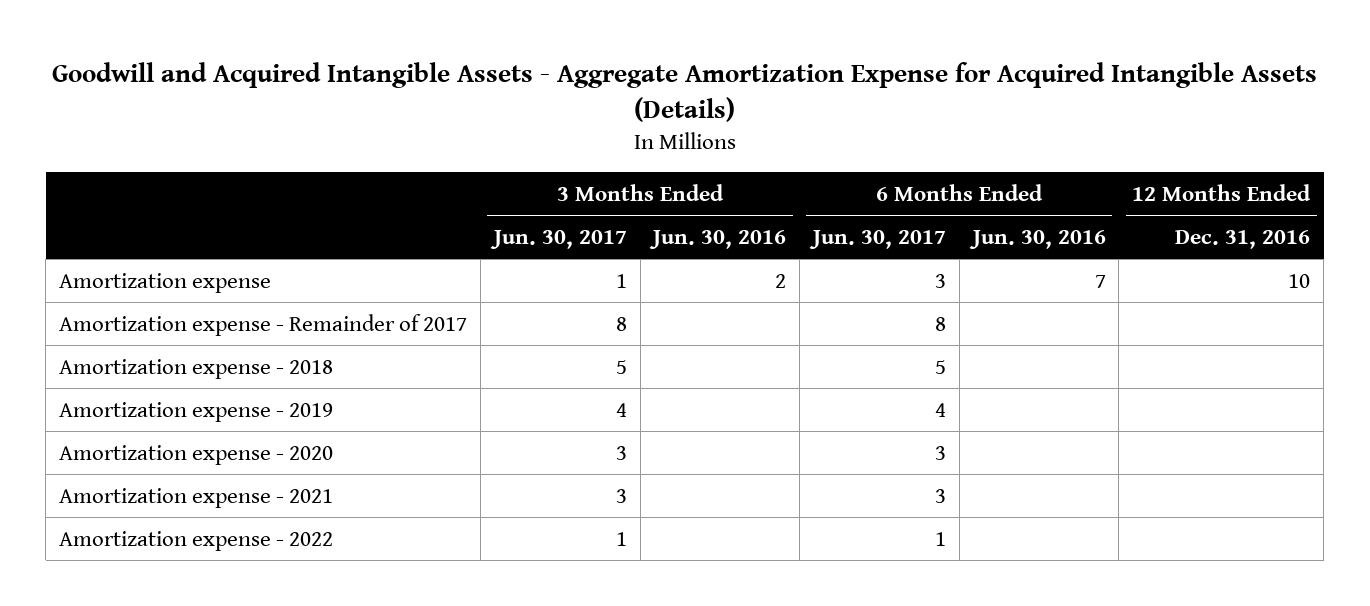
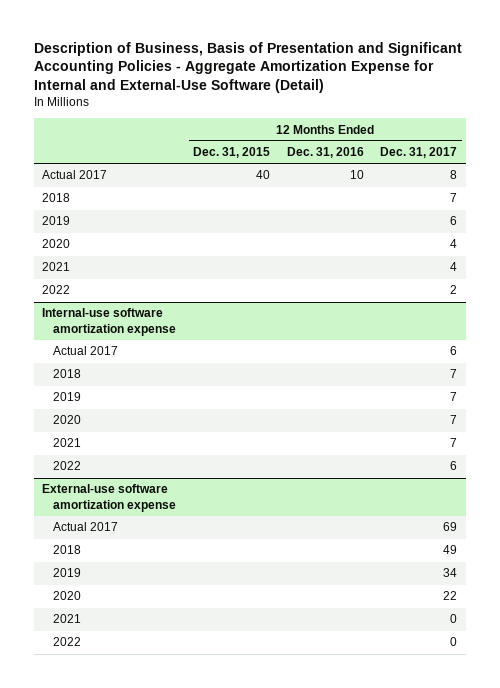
- Goodwill and Acquired Intangible Assets - Aggregate Amortization Expense for Acquired Intangible Assets (Details)
+ Description of Business, Basis of Presentation and Significant Accounting Policies - Aggregate Amortization Expense for Internal and External-Use Software (Detail)
- | 3 Months Ended Jun. 30, 2017 | 3 Months Ended Jun. 30, 2016 | 6 Months Ended Jun. 30, 2017 | 6 Months Ended Jun. 30, 2016 | 12 Months Ended Dec. 31, 2016
+ | 12 Months Ended Dec. 31, 2015 | 12 Months Ended Dec. 31, 2016 | 12 Months Ended Dec. 31, 2017
- Amortization expense | 1 | 2 | 3 | 7 | 10
- Amortization expense - Remainder of 2017 | 8 | | 8 | |
- Amortization expense - 2018 | 5 | | 5 | |
- Amortization expense - 2019 | 4 | | 4 | |
- Amortization expense - 2020 | 3 | | 3 | |
- Amortization expense - 2021 | 3 | | 3 | |
- Amortization expense - 2022 | 1 | | 1 | |
+ Actual 2017 | 40 | 10 | 8
+ 2018 | | | 7
+ 2019 | | | 6
+ 2020 | | | 4
+ 2021 | | | 4
+ 2022 | | | 2
+ Internal-use software amortization expense
+ Actual 2017 | | | 6
+ 2018 | | | 7
+ 2019 | | | 7
+ 2020 | | | 7
+ 2021 | | | 7
+ 2022 | | | 6
+ External-use software amortization expense
+ Actual 2017 | | | 69
+ 2018 | | | 49
+ 2019 | | | 34
+ 2020 | | | 22
+ 2021 | | | 0
+ 2022 | | | 0

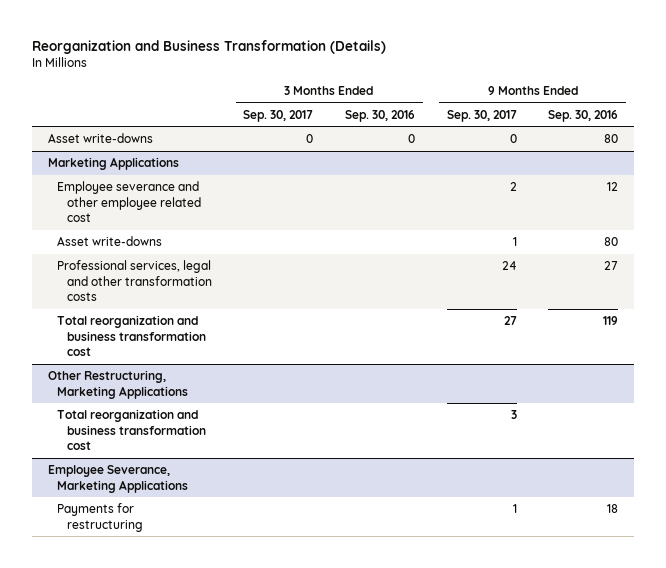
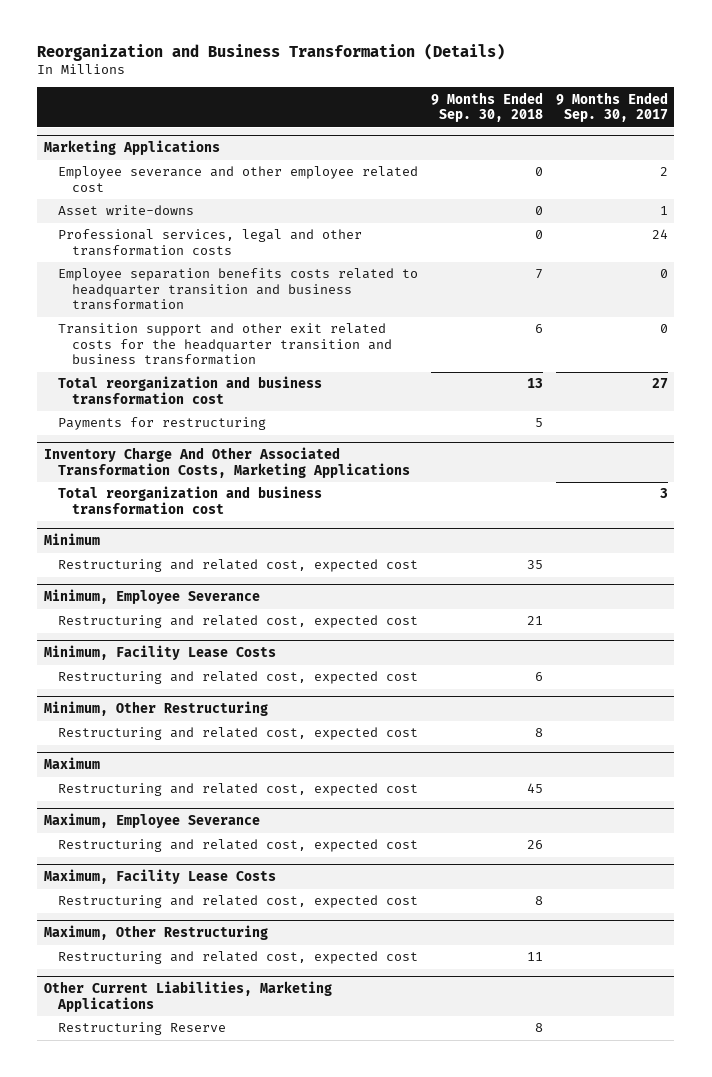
- | 3 Months Ended Sep. 30, 2017 | 3 Months Ended Sep. 30, 2016 | 9 Months Ended Sep. 30, 2017 | 9 Months Ended Sep. 30, 2016
+ | 9 Months Ended Sep. 30, 2018 | 9 Months Ended Sep. 30, 2017
- Asset write-downs | 0 | 0 | 0 | 80
@ Marketing Applications
+ Employee separation benefits costs related to headquarter transition and business transformation | 7 | 0
+ Transition support and other exit related costs for the headquarter transition and business transformation | 6 | 0
- Other Restructuring, Marketing Applications
- Total reorganization and business transformation cost | | | 3 |
- Employee Severance, Marketing Applications
- Payments for restructuring | | | 1 | 18
@ Marketing Applications
+ Payments for restructuring | 5 |
+ Inventory Charge And Other Associated Transformation Costs, Marketing Applications
+ Total reorganization and business transformation cost | | 3
+ Minimum
+ Restructuring and related cost, expected cost | 35 |
+ Minimum, Employee Severance
+ Restructuring and related cost, expected cost | 21 |
+ Minimum, Facility Lease Costs
+ Restructuring and related cost, expected cost | 6 |
+ Minimum, Other Restructuring
+ Restructuring and related cost, expected cost | 8 |
+ Maximum
+ Restructuring and related cost, expected cost | 45 |
+ Maximum, Employee Severance
+ Restructuring and related cost, expected cost | 26 |
+ Maximum, Facility Lease Costs
+ Restructuring and related cost, expected cost | 8 |
+ Maximum, Other Restructuring
+ Restructuring and related cost, expected cost | 11 |
+ Other Current Liabilities, Marketing Applications
+ Restructuring Reserve | 8 |

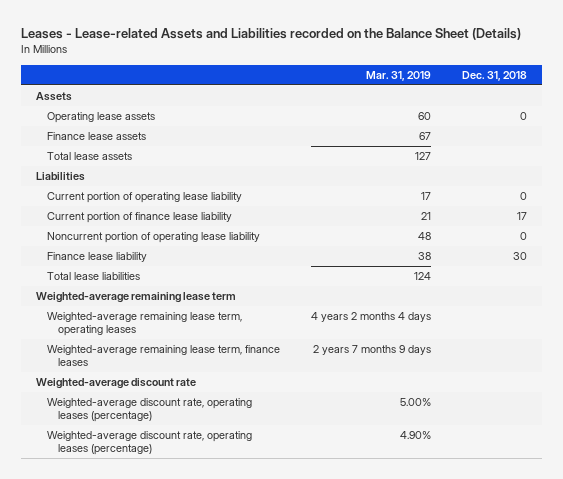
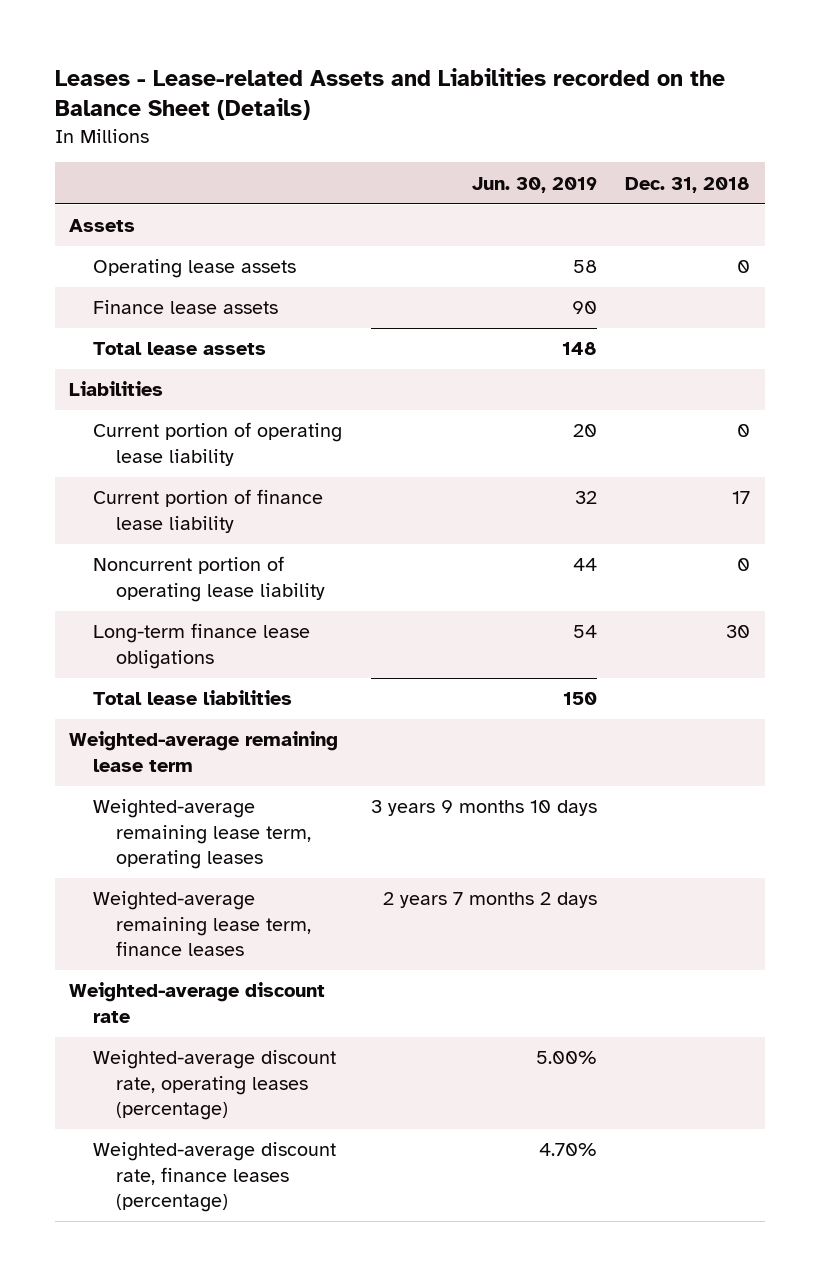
- | Mar. 31, 2019 | Dec. 31, 2018
+ | Jun. 30, 2019 | Dec. 31, 2018
- Finance lease liability | 38 | 30
+ Long-term finance lease obligations | 54 | 30
- Weighted-average discount rate, operating leases (percentage) | 4.90% |
+ Weighted-average discount rate, finance leases (percentage) | 4.70% |

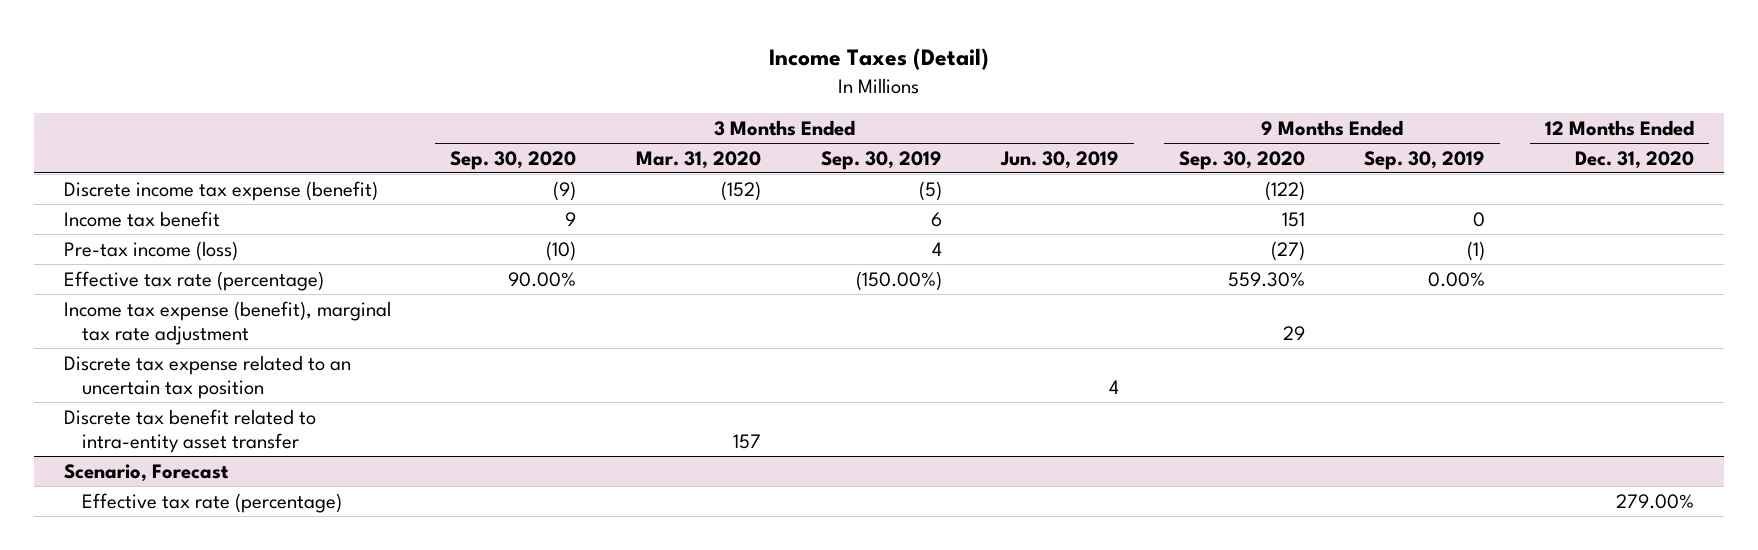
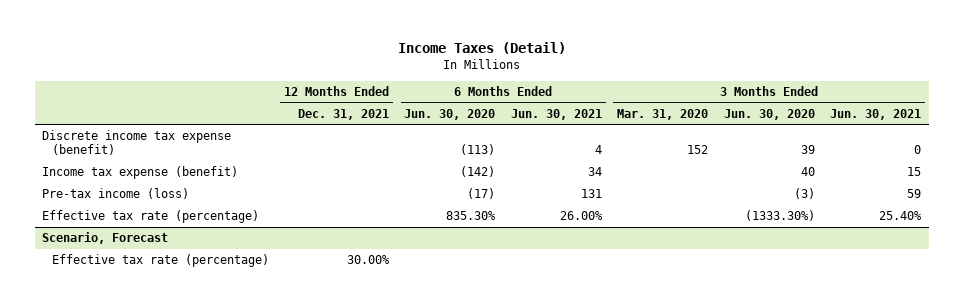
- | 3 Months Ended Sep. 30, 2020 | 3 Months Ended Mar. 31, 2020 | 3 Months Ended Sep. 30, 2019 | 3 Months Ended Jun. 30, 2019 | 9 Months Ended Sep. 30, 2020 | 9 Months Ended Sep. 30, 2019 | 12 Months Ended Dec. 31, 2020
+ | 12 Months Ended Dec. 31, 2021 | 6 Months Ended Jun. 30, 2020 | 6 Months Ended Jun. 30, 2021 | 3 Months Ended Mar. 31, 2020 | 3 Months Ended Jun. 30, 2020 | 3 Months Ended Jun. 30, 2021
- Discrete income tax expense (benefit) | (9) | (152) | (5) | | (122) | |
- Income tax benefit | 9 | | 6 | | 151 | 0 |
+ Discrete income tax expense (benefit) | | (113) | 4 | 152 | 39 | 0
+ Income tax expense (benefit) | | (142) | 34 | | 40 | 15
- Income tax expense (benefit), marginal tax rate adjustment | | | | | 29 | |
- Discrete tax expense related to an uncertain tax position | | | | 4 | | |
- Discrete tax benefit related to intra-entity asset transfer | | 157 | | | | |

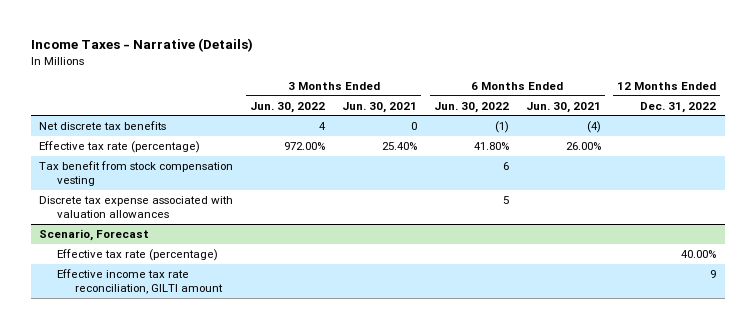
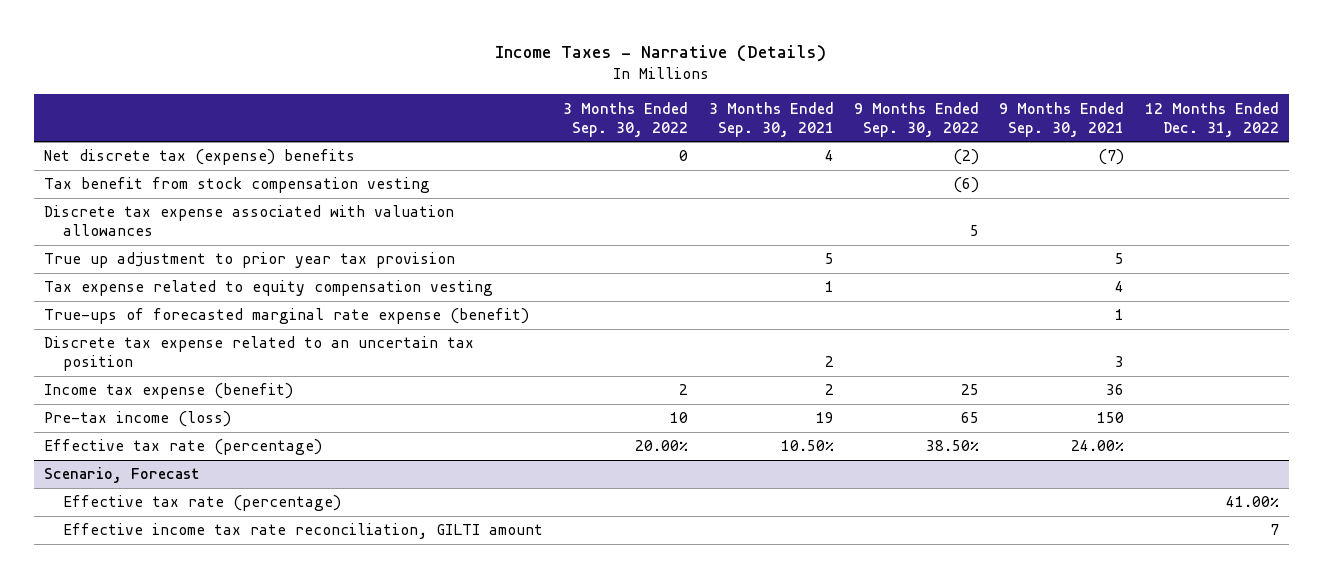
- | 3 Months Ended Jun. 30, 2022 | 3 Months Ended Jun. 30, 2021 | 6 Months Ended Jun. 30, 2022 | 6 Months Ended Jun. 30, 2021 | 12 Months Ended Dec. 31, 2022
+ | 3 Months Ended Sep. 30, 2022 | 3 Months Ended Sep. 30, 2021 | 9 Months Ended Sep. 30, 2022 | 9 Months Ended Sep. 30, 2021 | 12 Months Ended Dec. 31, 2022
- Net discrete tax benefits | 4 | 0 | (1) | (4) |
+ Net discrete tax (expense) benefits | 0 | 4 | (2) | (7) |
+ True up adjustment to prior year tax provision | | 5 | | 5 |
+ Tax expense related to equity compensation vesting | | 1 | | 4 |
+ True-ups of forecasted marginal rate expense (benefit) | | | | 1 |
+ Discrete tax expense related to an uncertain tax position | | 2 | | 3 |
+ Income tax expense (benefit) | 2 | 2 | 25 | 36 |
+ Pre-tax income (loss) | 10 | 19 | 65 | 150 |
moved down: Effective tax rate (percentage) | 20.00% | 10.50% | 38.50% | 24.00% |
@ Scenario, Forecast
- Effective tax rate (percentage) | | | | | 40.00%
- Effective income tax rate reconciliation, GILTI amount | | | | | 9
+ Effective tax rate (percentage) | | | | | 41.00%
+ Effective income tax rate reconciliation, GILTI amount | | | | | 7

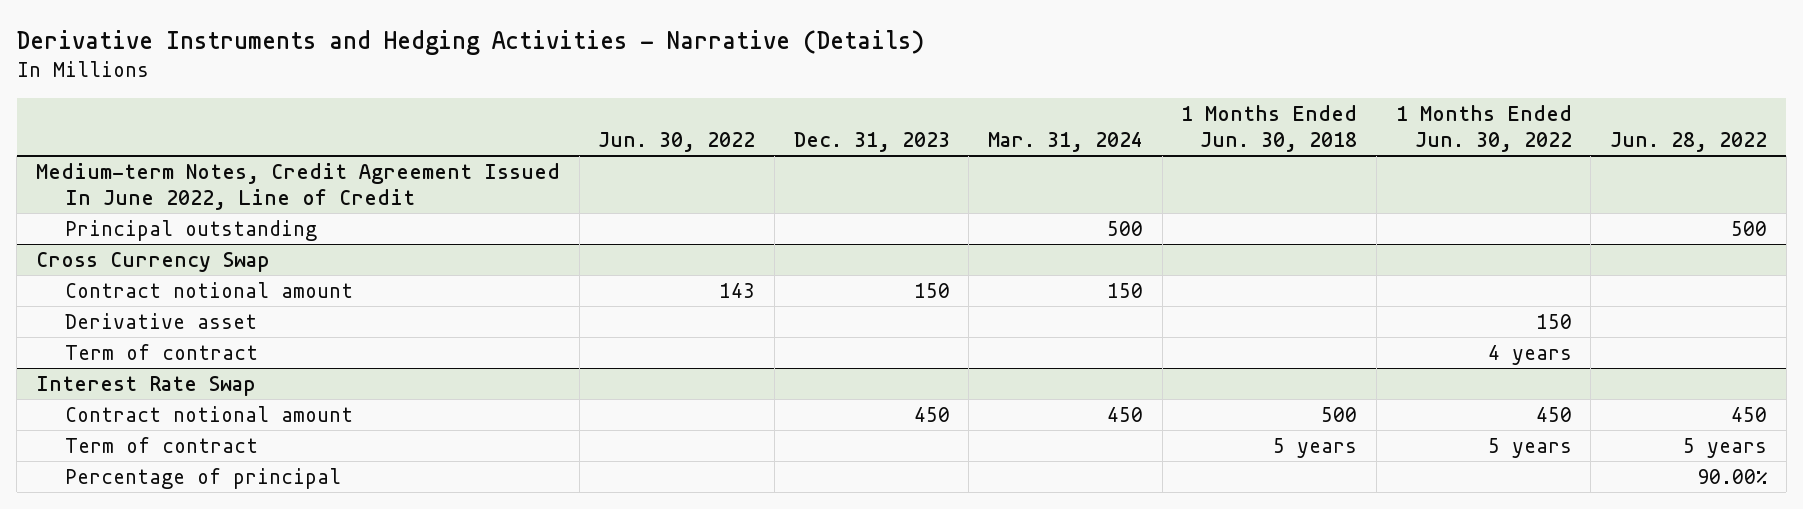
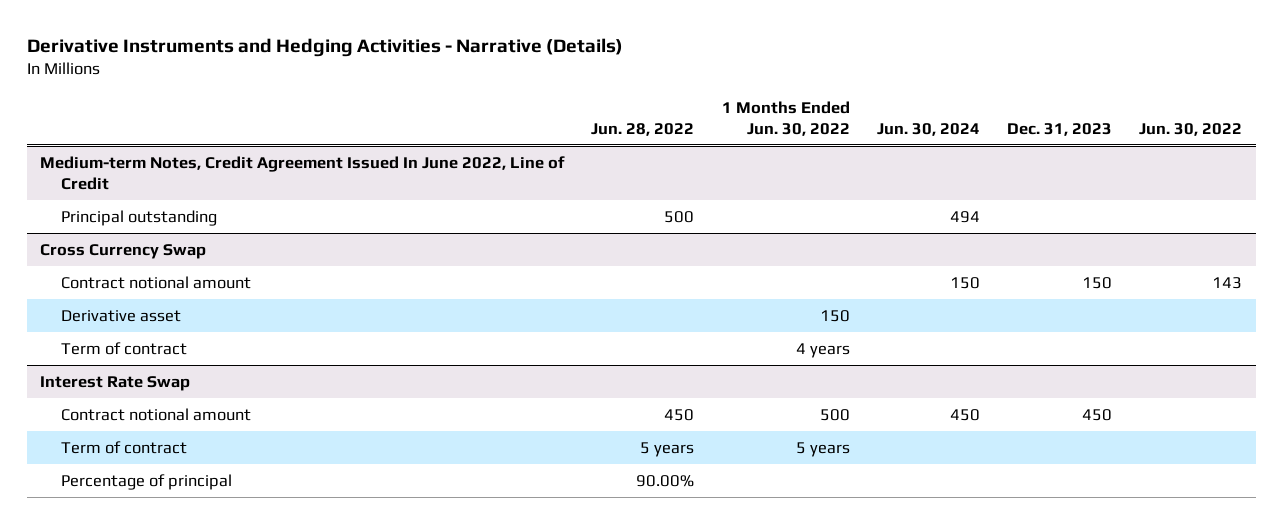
- | Jun. 30, 2022 | Dec. 31, 2023 | Mar. 31, 2024 | 1 Months Ended Jun. 30, 2018 | 1 Months Ended Jun. 30, 2022 | Jun. 28, 2022
+ | Jun. 28, 2022 | 1 Months Ended Jun. 30, 2022 | Jun. 30, 2024 | Dec. 31, 2023 | Jun. 30, 2022
@ Interest Rate Swap
- Contract notional amount | | 450 | 450 | 500 | 450 | 450
+ Contract notional amount | 450 | 500 | 450 | 450 |

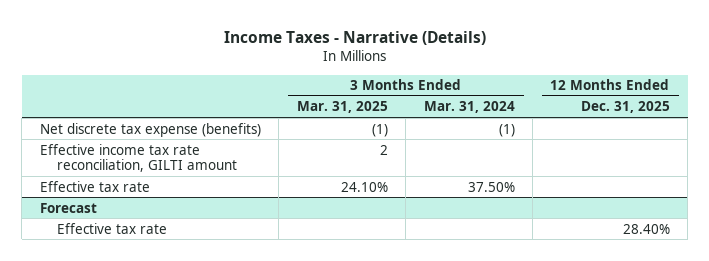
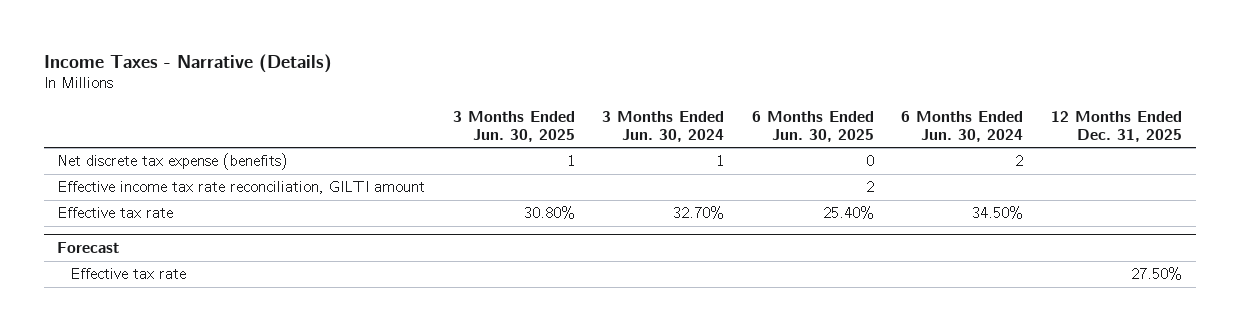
- | 3 Months Ended Mar. 31, 2025 | 3 Months Ended Mar. 31, 2024 | 12 Months Ended Dec. 31, 2025
+ | 3 Months Ended Jun. 30, 2025 | 3 Months Ended Jun. 30, 2024 | 6 Months Ended Jun. 30, 2025 | 6 Months Ended Jun. 30, 2024 | 12 Months Ended Dec. 31, 2025
@ Forecast
- Effective tax rate | | | 28.40%
+ Effective tax rate | | | | | 27.50%

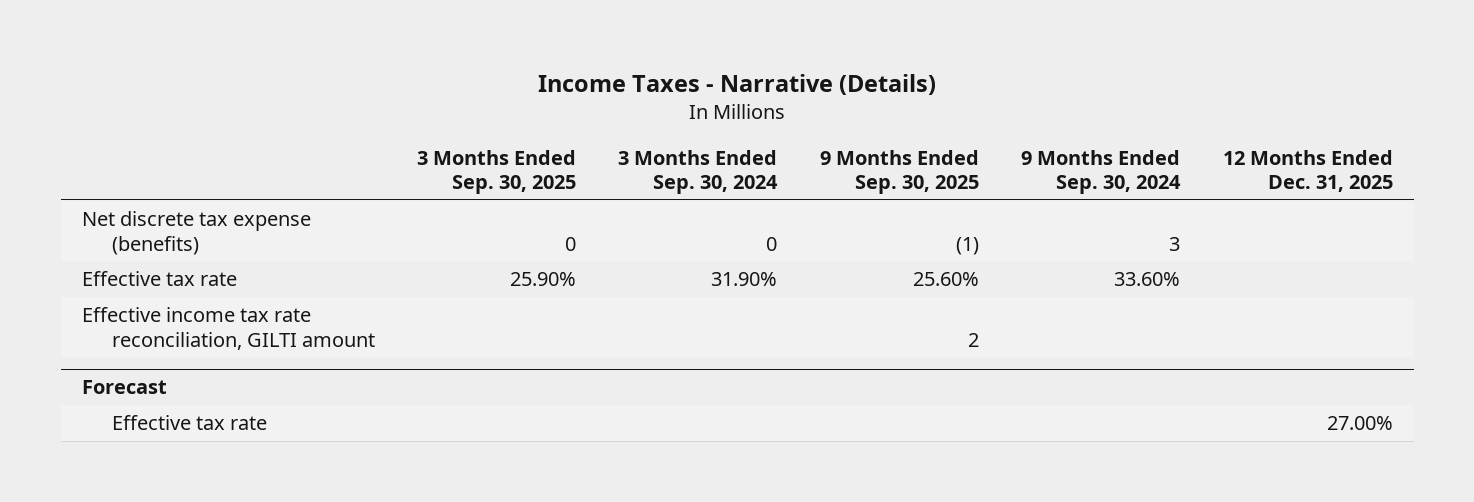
- | 3 Months Ended Jun. 30, 2025 | 3 Months Ended Jun. 30, 2024 | 6 Months Ended Jun. 30, 2025 | 6 Months Ended Jun. 30, 2024 | 12 Months Ended Dec. 31, 2025
+ | 3 Months Ended Sep. 30, 2025 | 3 Months Ended Sep. 30, 2024 | 9 Months Ended Sep. 30, 2025 | 9 Months Ended Sep. 30, 2024 | 12 Months Ended Dec. 31, 2025
moved down: Effective income tax rate reconciliation, GILTI amount | | | 2 | |
@ Forecast
- Effective tax rate | | | | | 27.50%
+ Effective tax rate | | | | | 27.00%

